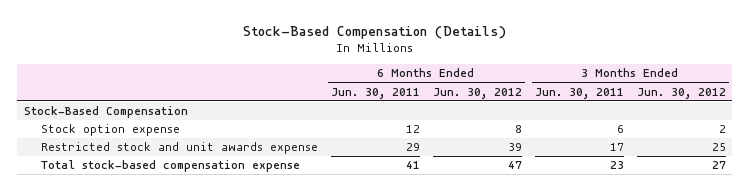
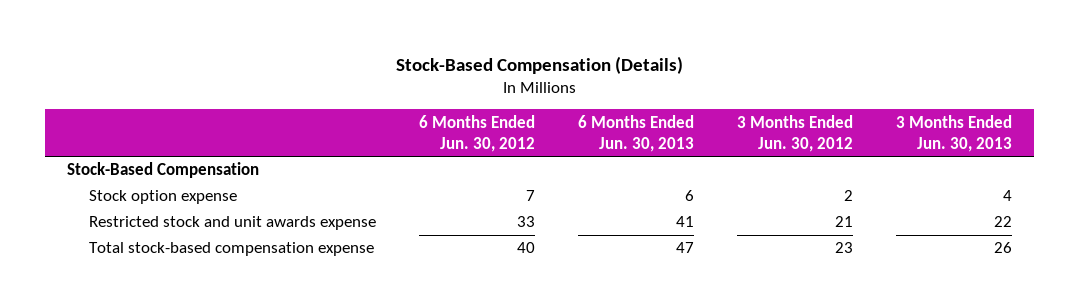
- | 6 Months Ended Jun. 30, 2011 | 6 Months Ended Jun. 30, 2012 | 3 Months Ended Jun. 30, 2011 | 3 Months Ended Jun. 30, 2012
+ | 6 Months Ended Jun. 30, 2012 | 6 Months Ended Jun. 30, 2013 | 3 Months Ended Jun. 30, 2012 | 3 Months Ended Jun. 30, 2013
- Stock option expense | 12 | 8 | 6 | 2
- Restricted stock and unit awards expense | 29 | 39 | 17 | 25
- Total stock-based compensation expense | 41 | 47 | 23 | 27
+ Stock option expense | 7 | 6 | 2 | 4
+ Restricted stock and unit awards expense | 33 | 41 | 21 | 22
+ Total stock-based compensation expense | 40 | 47 | 23 | 26

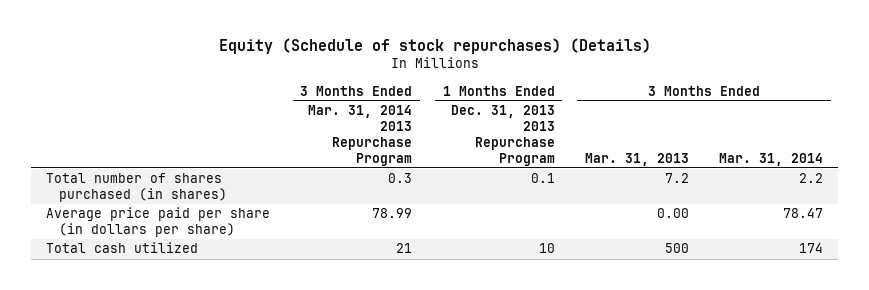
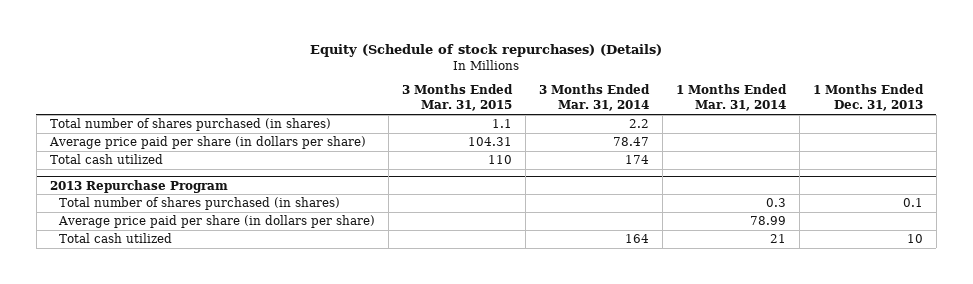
- | 3 Months Ended Mar. 31, 2014 2013 Repurchase Program | 1 Months Ended Dec. 31, 2013 2013 Repurchase Program | 3 Months Ended Mar. 31, 2013 | 3 Months Ended Mar. 31, 2014
+ | 3 Months Ended Mar. 31, 2015 | 3 Months Ended Mar. 31, 2014 | 1 Months Ended Mar. 31, 2014 | 1 Months Ended Dec. 31, 2013
+ 2013 Repurchase Program
+ Total number of shares purchased (in shares) | | | 0.3 | 0.1
+ Average price paid per share (in dollars per share) | | | 78.99 |
+ Total cash utilized | | 164 | 21 | 10

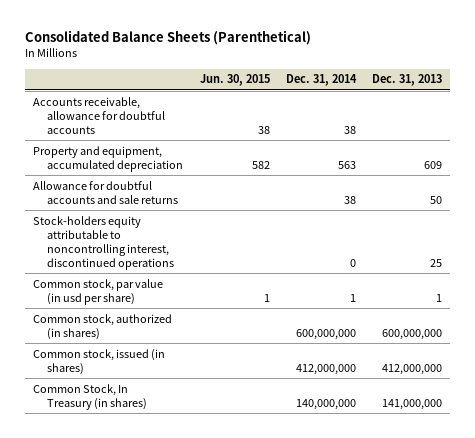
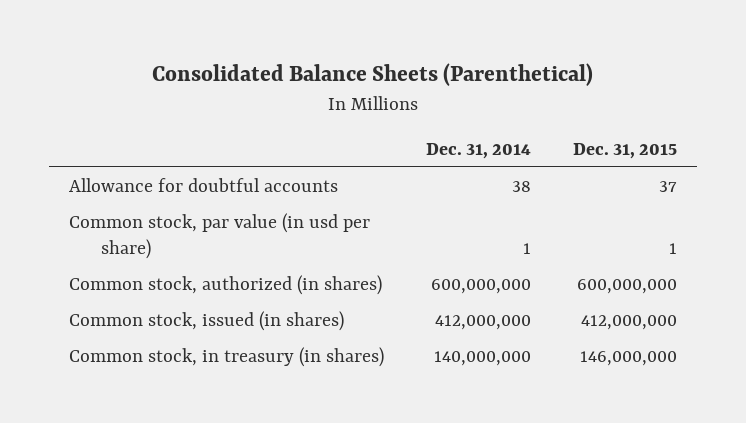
- | Jun. 30, 2015 | Dec. 31, 2014 | Dec. 31, 2013
+ | Dec. 31, 2014 | Dec. 31, 2015
- Accounts receivable, allowance for doubtful accounts | 38 | 38 |
- Property and equipment, accumulated depreciation | 582 | 563 | 609
- Allowance for doubtful accounts and sale returns | | 38 | 50
- Stock-holders equity attributable to noncontrolling interest, discontinued operations | | 0 | 25
+ Allowance for doubtful accounts | 38 | 37
- Common Stock, In Treasury (in shares) | | 140,000,000 | 141,000,000
+ Common stock, in treasury (in shares) | 140,000,000 | 146,000,000

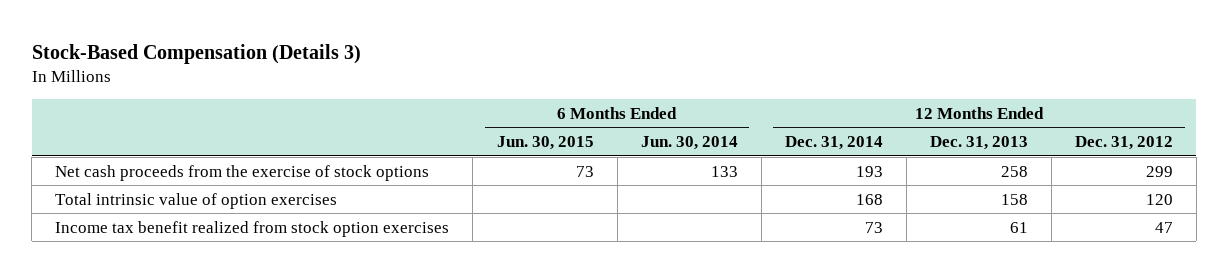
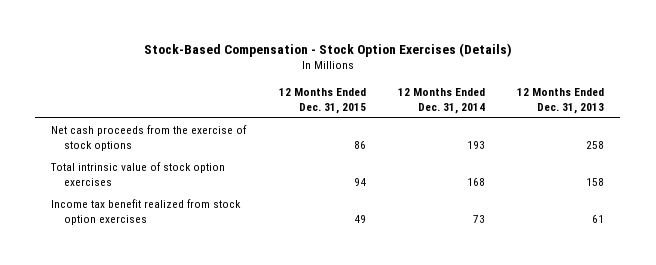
- Stock-Based Compensation (Details 3)
+ Stock-Based Compensation - Stock Option Exercises (Details)
- | 6 Months Ended Jun. 30, 2015 | 6 Months Ended Jun. 30, 2014 | 12 Months Ended Dec. 31, 2014 | 12 Months Ended Dec. 31, 2013 | 12 Months Ended Dec. 31, 2012
+ | 12 Months Ended Dec. 31, 2015 | 12 Months Ended Dec. 31, 2014 | 12 Months Ended Dec. 31, 2013
- Total intrinsic value of option exercises | | | 168 | 158 | 120
+ Total intrinsic value of stock option exercises | 94 | 168 | 158

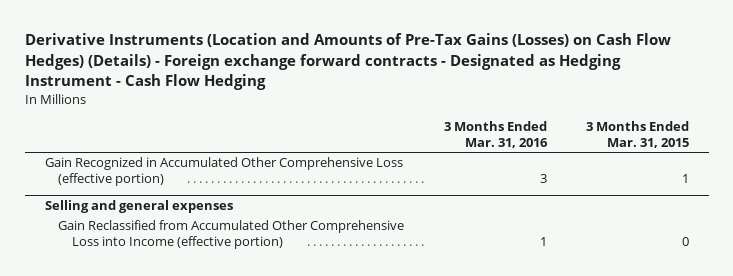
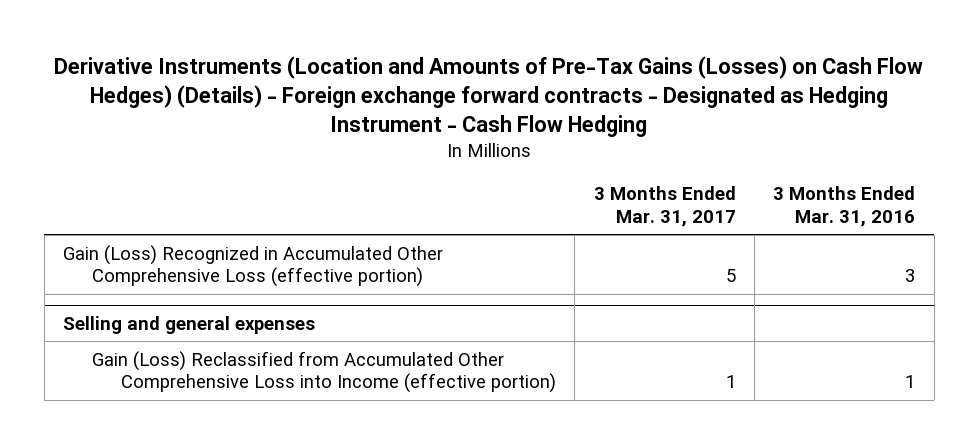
- | 3 Months Ended Mar. 31, 2016 | 3 Months Ended Mar. 31, 2015
+ | 3 Months Ended Mar. 31, 2017 | 3 Months Ended Mar. 31, 2016
- Gain Recognized in Accumulated Other Comprehensive Loss (effective portion) | 3 | 1
+ Gain (Loss) Recognized in Accumulated Other Comprehensive Loss (effective portion) | 5 | 3
@ Selling and general expenses
- Gain Reclassified from Accumulated Other Comprehensive Loss into Income (effective portion) | 1 | 0
+ Gain (Loss) Reclassified from Accumulated Other Comprehensive Loss into Income (effective portion) | 1 | 1

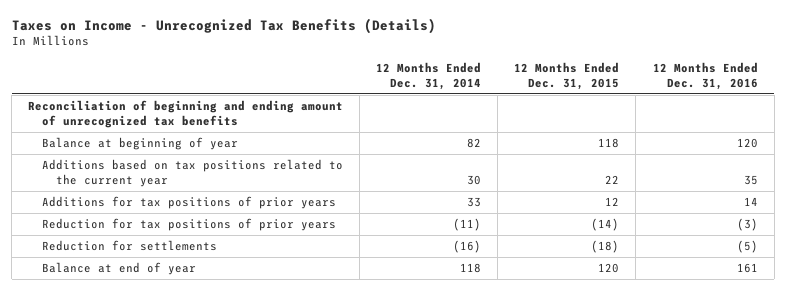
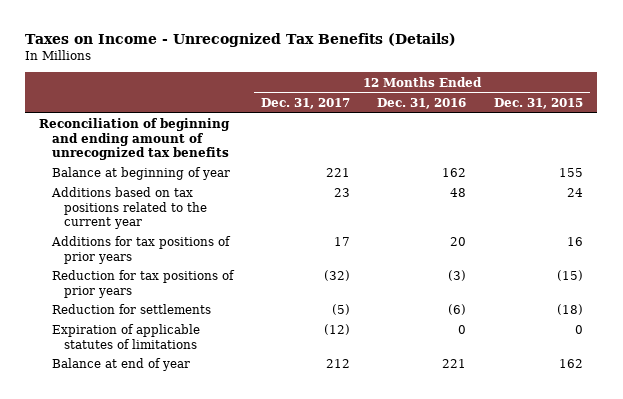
- | 12 Months Ended Dec. 31, 2014 | 12 Months Ended Dec. 31, 2015 | 12 Months Ended Dec. 31, 2016
+ | 12 Months Ended Dec. 31, 2017 | 12 Months Ended Dec. 31, 2016 | 12 Months Ended Dec. 31, 2015
- Balance at beginning of year | 82 | 118 | 120
- Additions based on tax positions related to the current year | 30 | 22 | 35
- Additions for tax positions of prior years | 33 | 12 | 14
- Reduction for tax positions of prior years | (11) | (14) | (3)
- Reduction for settlements | (16) | (18) | (5)
- Balance at end of year | 118 | 120 | 161
+ Balance at beginning of year | 221 | 162 | 155
+ Additions based on tax positions related to the current year | 23 | 48 | 24
+ Additions for tax positions of prior years | 17 | 20 | 16
+ Reduction for tax positions of prior years | (32) | (3) | (15)
+ Reduction for settlements | (5) | (6) | (18)
+ Expiration of applicable statutes of limitations | (12) | 0 | 0
+ Balance at end of year | 212 | 221 | 162

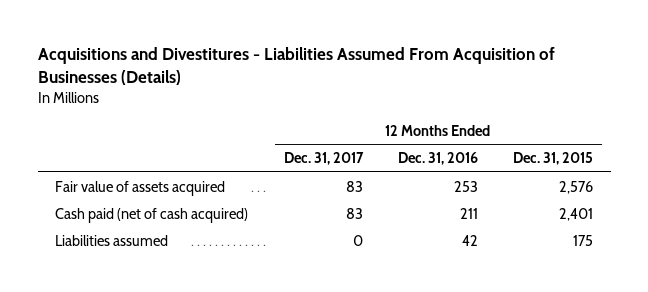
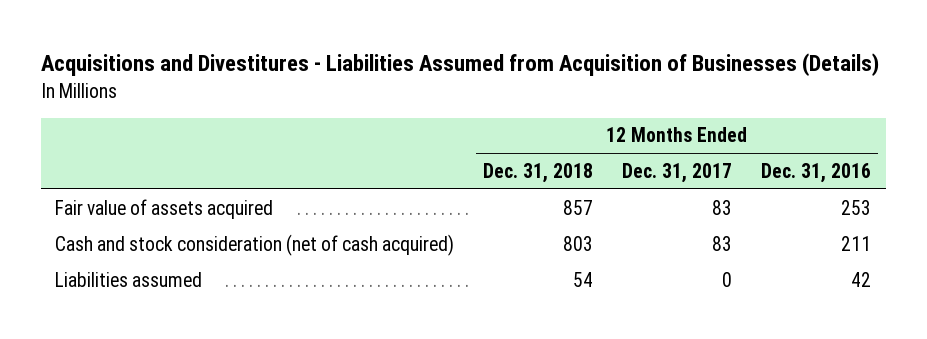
- Acquisitions and Divestitures - Liabilities Assumed From Acquisition of Businesses (Details)
+ Acquisitions and Divestitures - Liabilities Assumed from Acquisition of Businesses (Details)
- | 12 Months Ended Dec. 31, 2017 | 12 Months Ended Dec. 31, 2016 | 12 Months Ended Dec. 31, 2015
+ | 12 Months Ended Dec. 31, 2018 | 12 Months Ended Dec. 31, 2017 | 12 Months Ended Dec. 31, 2016
- Cash paid (net of cash acquired) | 83 | 211 | 2,401
+ Cash and stock consideration (net of cash acquired) | 803 | 83 | 211

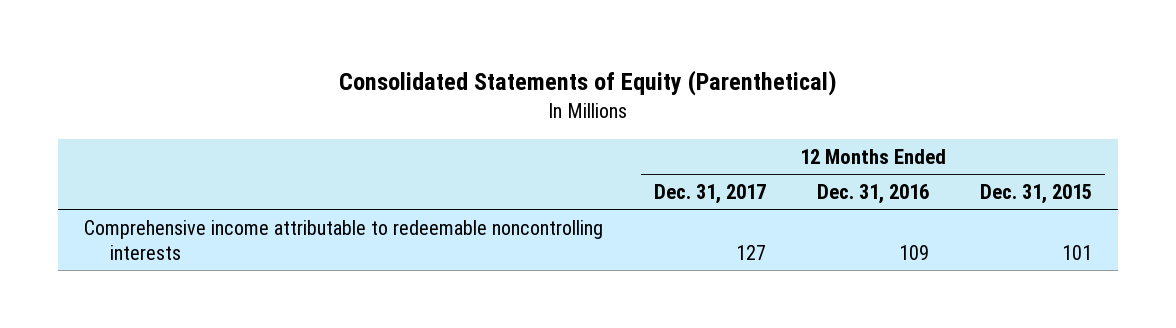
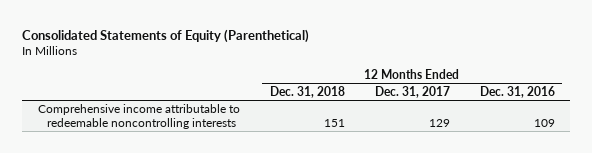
- | 12 Months Ended Dec. 31, 2017 | 12 Months Ended Dec. 31, 2016 | 12 Months Ended Dec. 31, 2015
+ | 12 Months Ended Dec. 31, 2018 | 12 Months Ended Dec. 31, 2017 | 12 Months Ended Dec. 31, 2016
- Comprehensive income attributable to redeemable noncontrolling interests | 127 | 109 | 101
+ Comprehensive income attributable to redeemable noncontrolling interests | 151 | 129 | 109

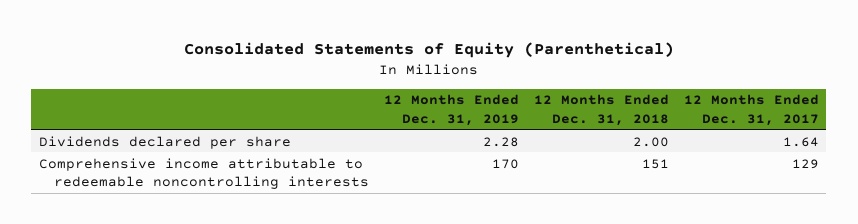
- | 12 Months Ended Dec. 31, 2018 | 12 Months Ended Dec. 31, 2017 | 12 Months Ended Dec. 31, 2016
+ | 12 Months Ended Dec. 31, 2019 | 12 Months Ended Dec. 31, 2018 | 12 Months Ended Dec. 31, 2017
+ Dividends declared per share | 2.28 | 2.00 | 1.64

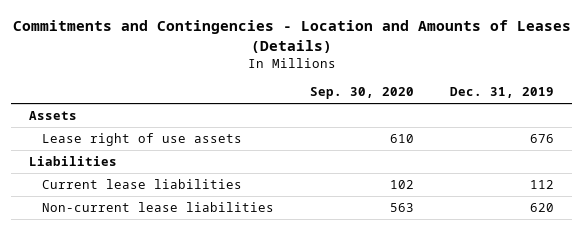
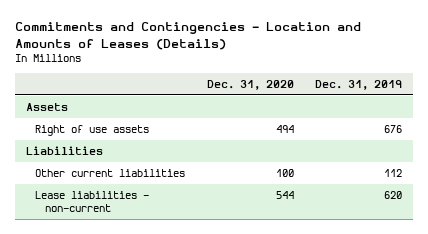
- | Sep. 30, 2020 | Dec. 31, 2019
+ | Dec. 31, 2020 | Dec. 31, 2019
- Lease right of use assets | 610 | 676
+ Right of use assets | 494 | 676
- Current lease liabilities | 102 | 112
- Non-current lease liabilities | 563 | 620
+ Other current liabilities | 100 | 112
+ Lease liabilities - non-current | 544 | 620

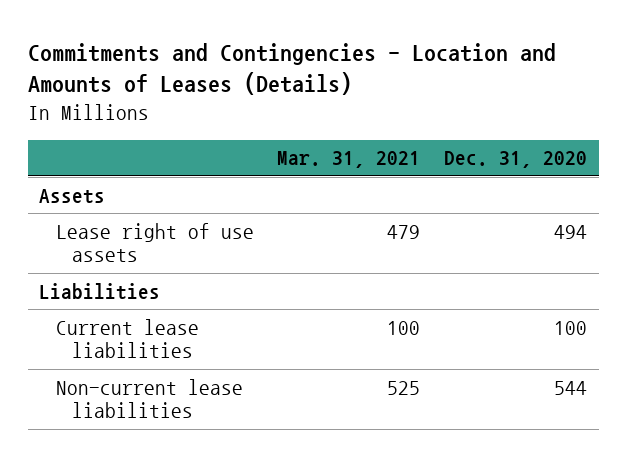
- | Dec. 31, 2020 | Dec. 31, 2019
+ | Mar. 31, 2021 | Dec. 31, 2020
- Right of use assets | 494 | 676
+ Lease right of use assets | 479 | 494
- Other current liabilities | 100 | 112
- Lease liabilities - non-current | 544 | 620
+ Current lease liabilities | 100 | 100
+ Non-current lease liabilities | 525 | 544

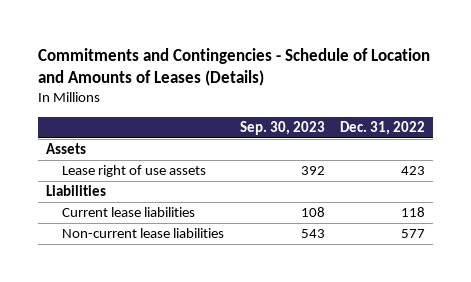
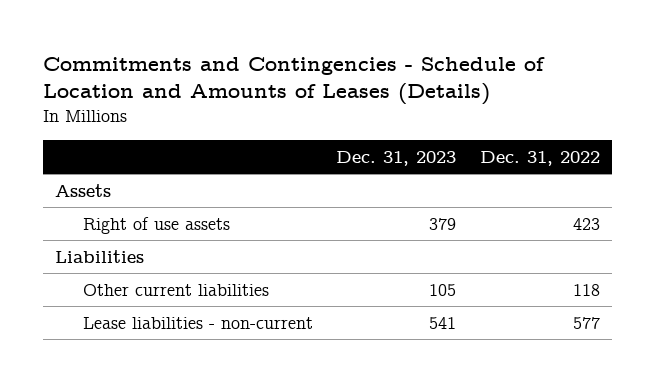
- | Sep. 30, 2023 | Dec. 31, 2022
+ | Dec. 31, 2023 | Dec. 31, 2022
- Lease right of use assets | 392 | 423
+ Right of use assets | 379 | 423
- Current lease liabilities | 108 | 118
- Non-current lease liabilities | 543 | 577
+ Other current liabilities | 105 | 118
+ Lease liabilities - non-current | 541 | 577

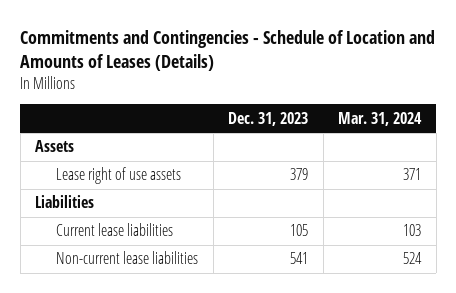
- | Dec. 31, 2023 | Dec. 31, 2022
+ | Dec. 31, 2023 | Mar. 31, 2024
- Right of use assets | 379 | 423
+ Lease right of use assets | 379 | 371
- Other current liabilities | 105 | 118
- Lease liabilities - non-current | 541 | 577
+ Current lease liabilities | 105 | 103
+ Non-current lease liabilities | 541 | 524

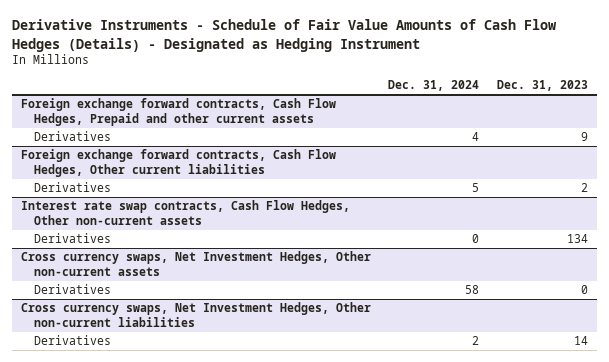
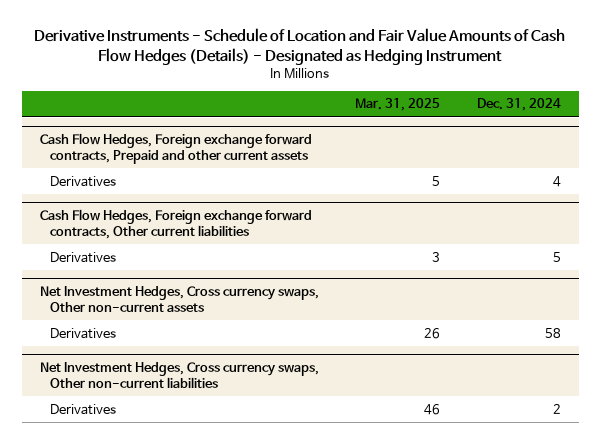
- Derivative Instruments - Schedule of Fair Value Amounts of Cash Flow Hedges (Details) - Designated as Hedging Instrument
+ Derivative Instruments - Schedule of Location and Fair Value Amounts of Cash Flow Hedges (Details) - Designated as Hedging Instrument
- | Dec. 31, 2024 | Dec. 31, 2023
+ | Mar. 31, 2025 | Dec. 31, 2024
- Foreign exchange forward contracts, Cash Flow Hedges, Prepaid and other current assets
+ Cash Flow Hedges, Foreign exchange forward contracts, Prepaid and other current assets
- Foreign exchange forward contracts, Cash Flow Hedges, Other current liabilities
+ Cash Flow Hedges, Foreign exchange forward contracts, Other current liabilities
- Interest rate swap contracts, Cash Flow Hedges, Other non-current assets
- Derivatives | 0 | 134
- Cross currency swaps, Net Investment Hedges, Other non-current assets
+ Net Investment Hedges, Cross currency swaps, Other non-current assets
- Cross currency swaps, Net Investment Hedges, Other non-current liabilities
+ Net Investment Hedges, Cross currency swaps, Other non-current liabilities

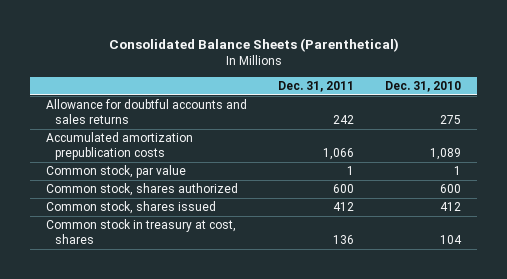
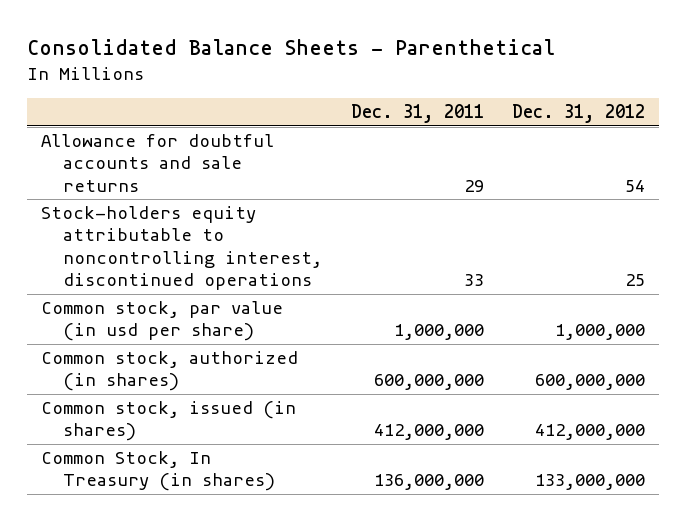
- Consolidated Balance Sheets (Parenthetical)
+ Consolidated Balance Sheets - Parenthetical
- | Dec. 31, 2011 | Dec. 31, 2010
+ | Dec. 31, 2011 | Dec. 31, 2012
- Allowance for doubtful accounts and sales returns | 242 | 275
- Accumulated amortization prepublication costs | 1,066 | 1,089
- Common stock, par value | 1 | 1
- Common stock, shares authorized | 600 | 600
- Common stock, shares issued | 412 | 412
- Common stock in treasury at cost, shares | 136 | 104
+ Allowance for doubtful accounts and sale returns | 29 | 54
+ Stock-holders equity attributable to noncontrolling interest, discontinued operations | 33 | 25
+ Common stock, par value (in usd per share) | 1,000,000 | 1,000,000
+ Common stock, authorized (in shares) | 600,000,000 | 600,000,000
+ Common stock, issued (in shares) | 412,000,000 | 412,000,000
+ Common Stock, In Treasury (in shares) | 136,000,000 | 133,000,000

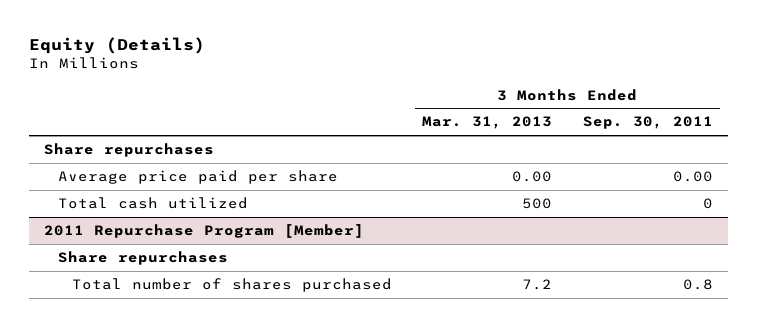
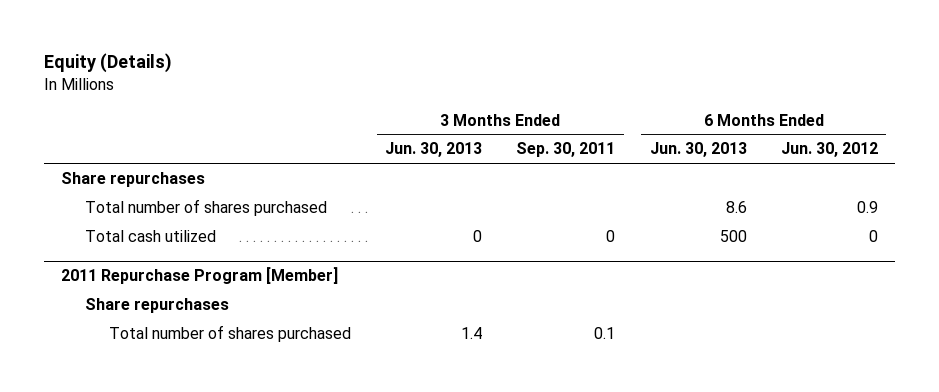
- | 3 Months Ended Mar. 31, 2013 | 3 Months Ended Sep. 30, 2011
+ | 3 Months Ended Jun. 30, 2013 | 3 Months Ended Sep. 30, 2011 | 6 Months Ended Jun. 30, 2013 | 6 Months Ended Jun. 30, 2012
- Average price paid per share | 0.00 | 0.00
+ Total number of shares purchased | | | 8.6 | 0.9
@ 2011 Repurchase Program [Member]
- Total number of shares purchased | 7.2 | 0.8
+ Total number of shares purchased | 1.4 | 0.1 | |

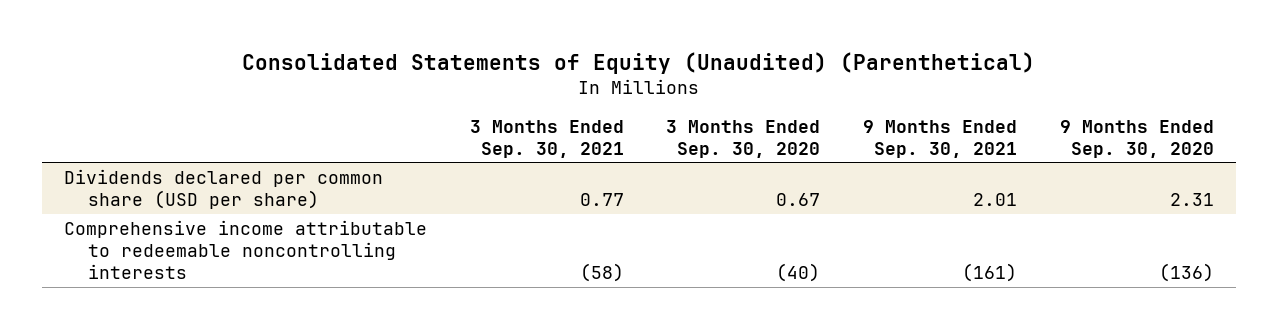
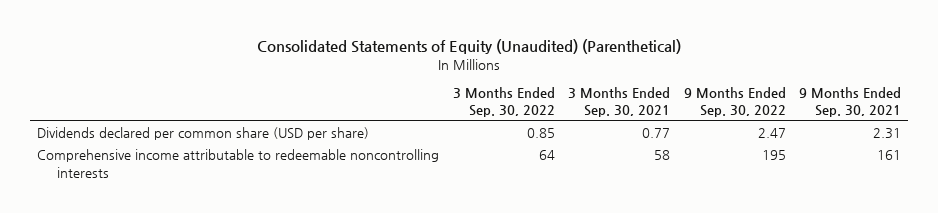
- | 3 Months Ended Sep. 30, 2021 | 3 Months Ended Sep. 30, 2020 | 9 Months Ended Sep. 30, 2021 | 9 Months Ended Sep. 30, 2020
+ | 3 Months Ended Sep. 30, 2022 | 3 Months Ended Sep. 30, 2021 | 9 Months Ended Sep. 30, 2022 | 9 Months Ended Sep. 30, 2021
- Dividends declared per common share (USD per share) | 0.77 | 0.67 | 2.01 | 2.31
- Comprehensive income attributable to redeemable noncontrolling interests | (58) | (40) | (161) | (136)
+ Dividends declared per common share (USD per share) | 0.85 | 0.77 | 2.47 | 2.31
+ Comprehensive income attributable to redeemable noncontrolling interests | 64 | 58 | 195 | 161

